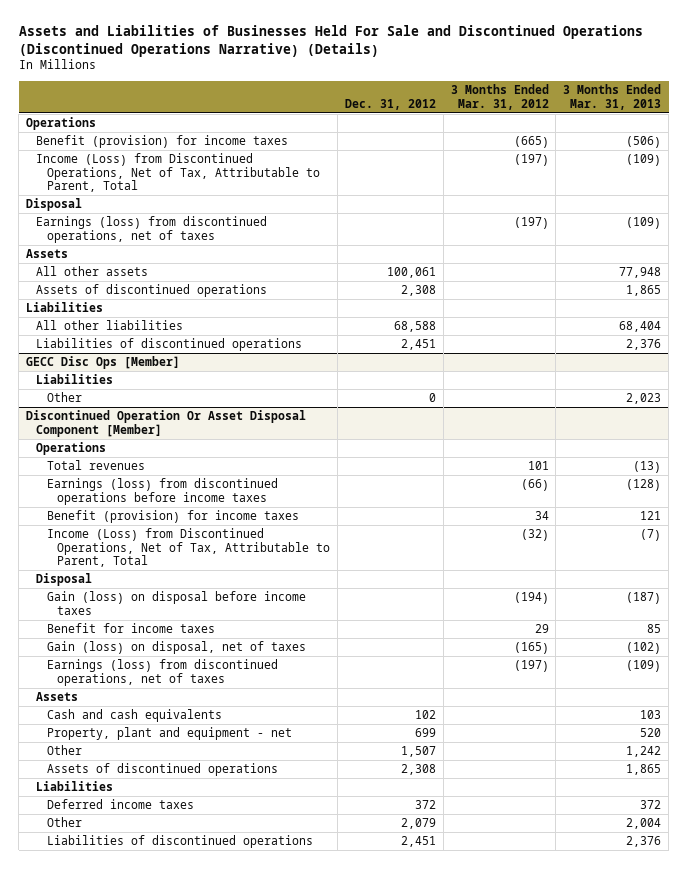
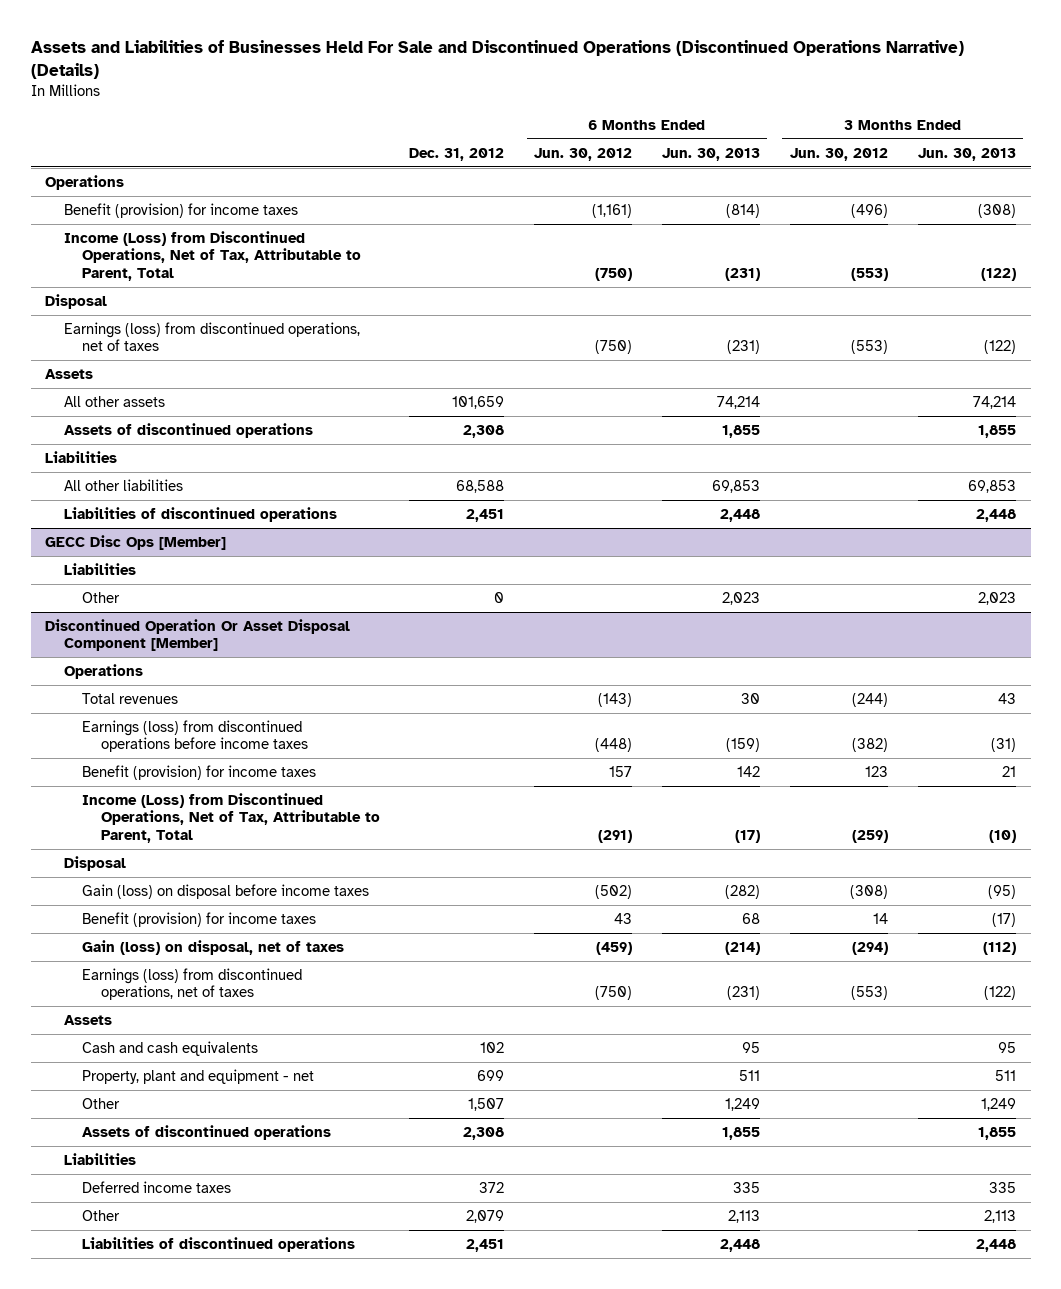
- | Dec. 31, 2012 | 3 Months Ended Mar. 31, 2012 | 3 Months Ended Mar. 31, 2013
+ | Dec. 31, 2012 | 6 Months Ended Jun. 30, 2012 | 6 Months Ended Jun. 30, 2013 | 3 Months Ended Jun. 30, 2012 | 3 Months Ended Jun. 30, 2013
- All other assets | 100,061 | | 77,948
+ All other assets | 101,659 | | 74,214 | | 74,214
@ Discontinued Operation Or Asset Disposal Component [Member]
- Benefit for income taxes | | 29 | 85
+ Benefit (provision) for income taxes | | 43 | 68 | 14 | (17)

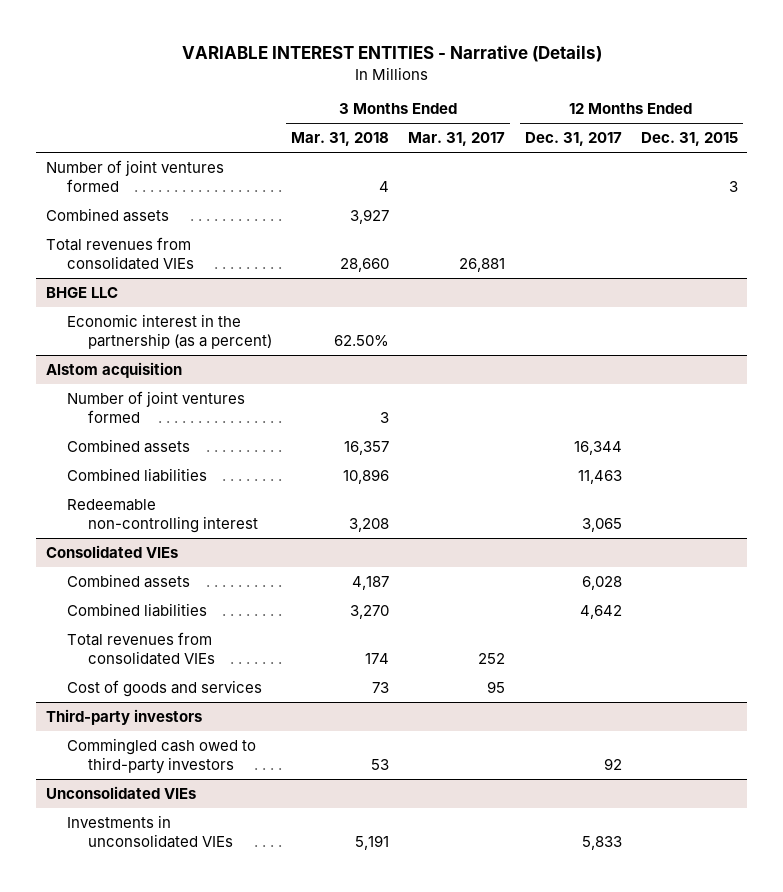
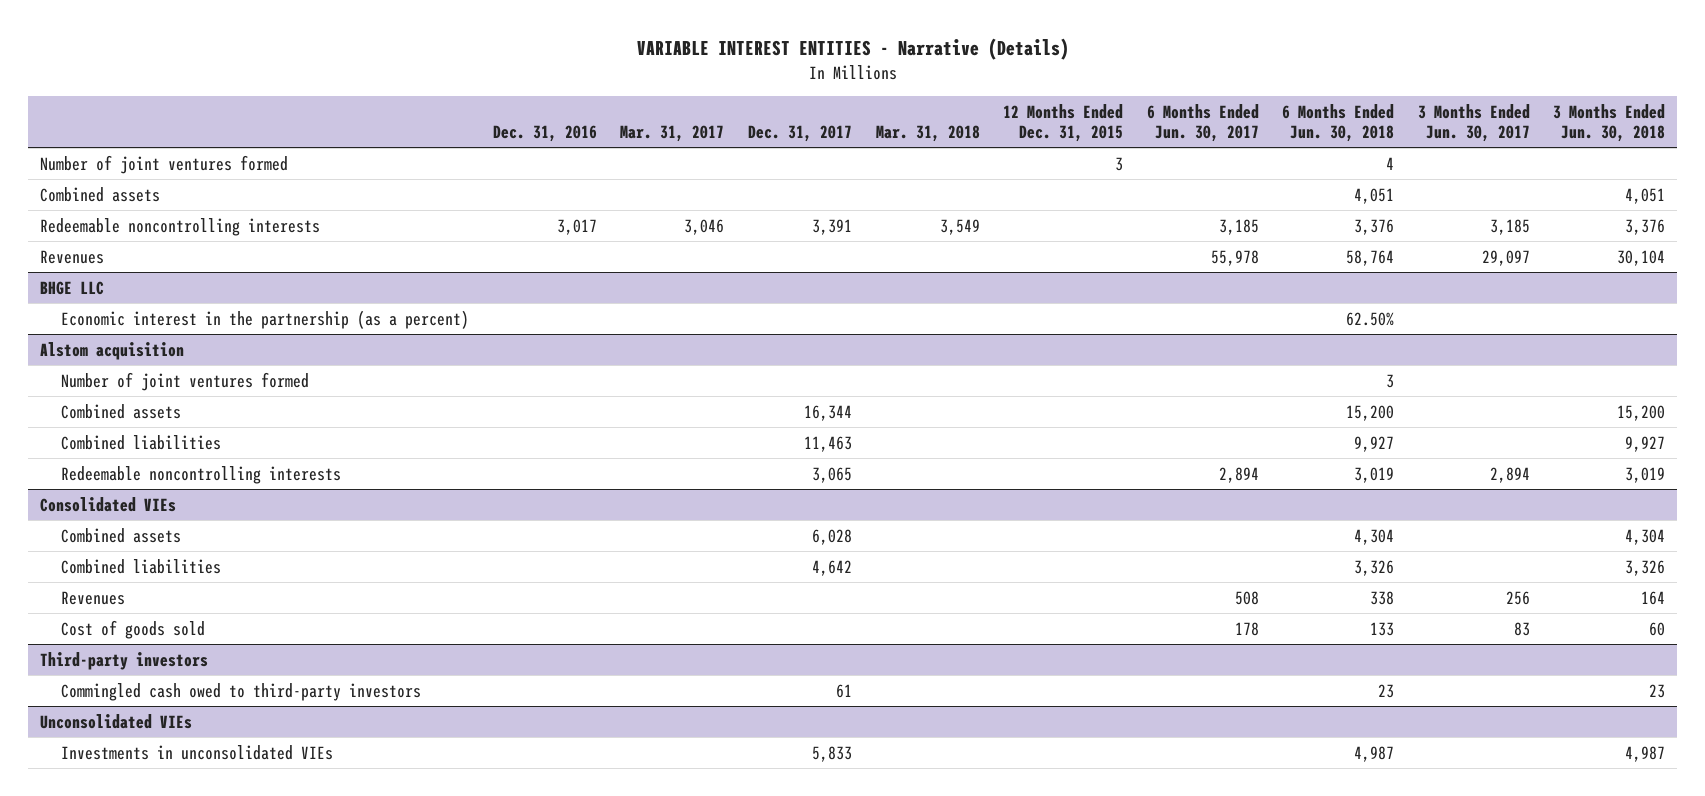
- | 3 Months Ended Mar. 31, 2018 | 3 Months Ended Mar. 31, 2017 | 12 Months Ended Dec. 31, 2017 | 12 Months Ended Dec. 31, 2015
+ | Dec. 31, 2016 | Mar. 31, 2017 | Dec. 31, 2017 | Mar. 31, 2018 | 12 Months Ended Dec. 31, 2015 | 6 Months Ended Jun. 30, 2017 | 6 Months Ended Jun. 30, 2018 | 3 Months Ended Jun. 30, 2017 | 3 Months Ended Jun. 30, 2018
- Total revenues from consolidated VIEs | 28,660 | 26,881 | |
+ Redeemable noncontrolling interests | 3,017 | 3,046 | 3,391 | 3,549 | | 3,185 | 3,376 | 3,185 | 3,376
+ Revenues | | | | | | 55,978 | 58,764 | 29,097 | 30,104
@ Alstom acquisition
- Redeemable non-controlling interest | 3,208 | | 3,065 |
+ Redeemable noncontrolling interests | | | 3,065 | | | 2,894 | 3,019 | 2,894 | 3,019
@ Consolidated VIEs
- Total revenues from consolidated VIEs | 174 | 252 | |
- Cost of goods and services | 73 | 95 | |
+ Revenues | | | | | | 508 | 338 | 256 | 164
+ Cost of goods sold | | | | | | 178 | 133 | 83 | 60

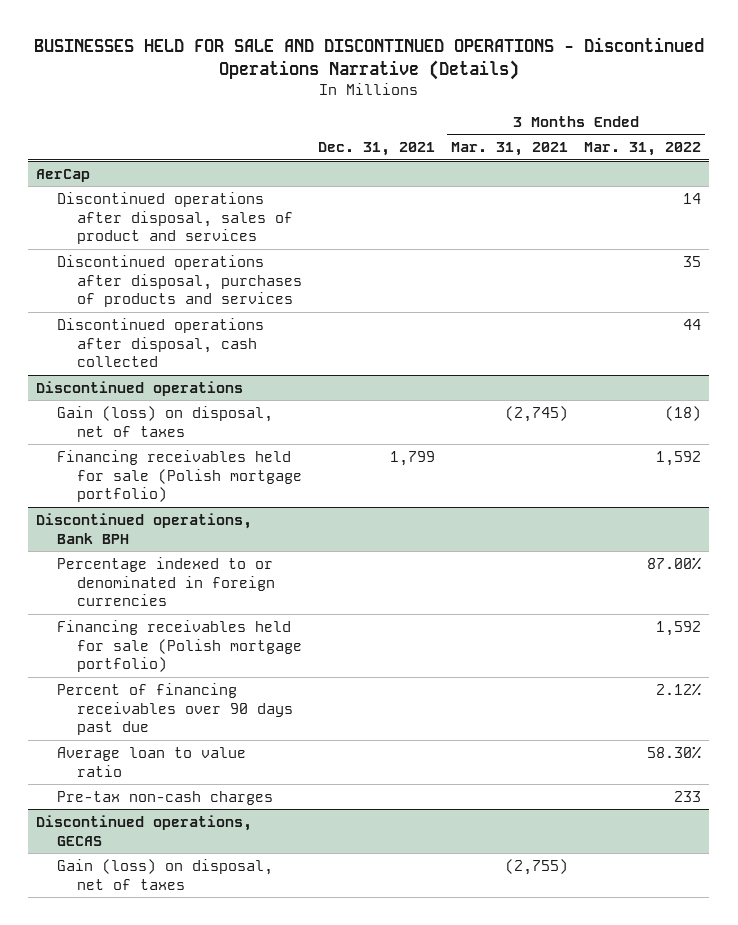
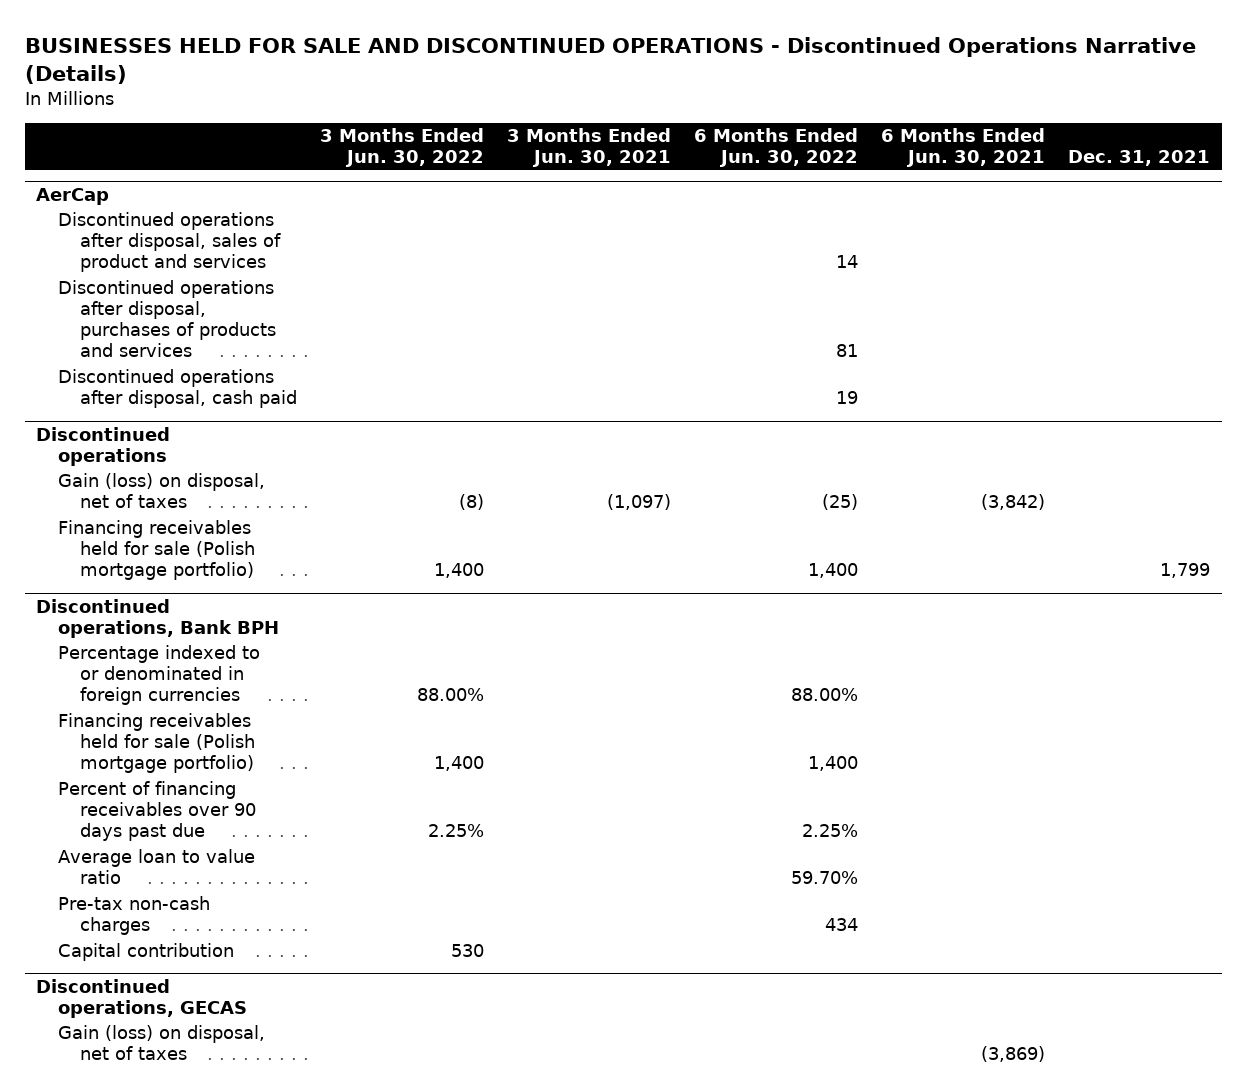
- | Dec. 31, 2021 | 3 Months Ended Mar. 31, 2021 | 3 Months Ended Mar. 31, 2022
+ | 3 Months Ended Jun. 30, 2022 | 3 Months Ended Jun. 30, 2021 | 6 Months Ended Jun. 30, 2022 | 6 Months Ended Jun. 30, 2021 | Dec. 31, 2021
@ AerCap
- Discontinued operations after disposal, cash collected | | | 44
+ Discontinued operations after disposal, cash paid | | | 19 | |
@ Discontinued operations, Bank BPH
+ Capital contribution | 530 | | | |

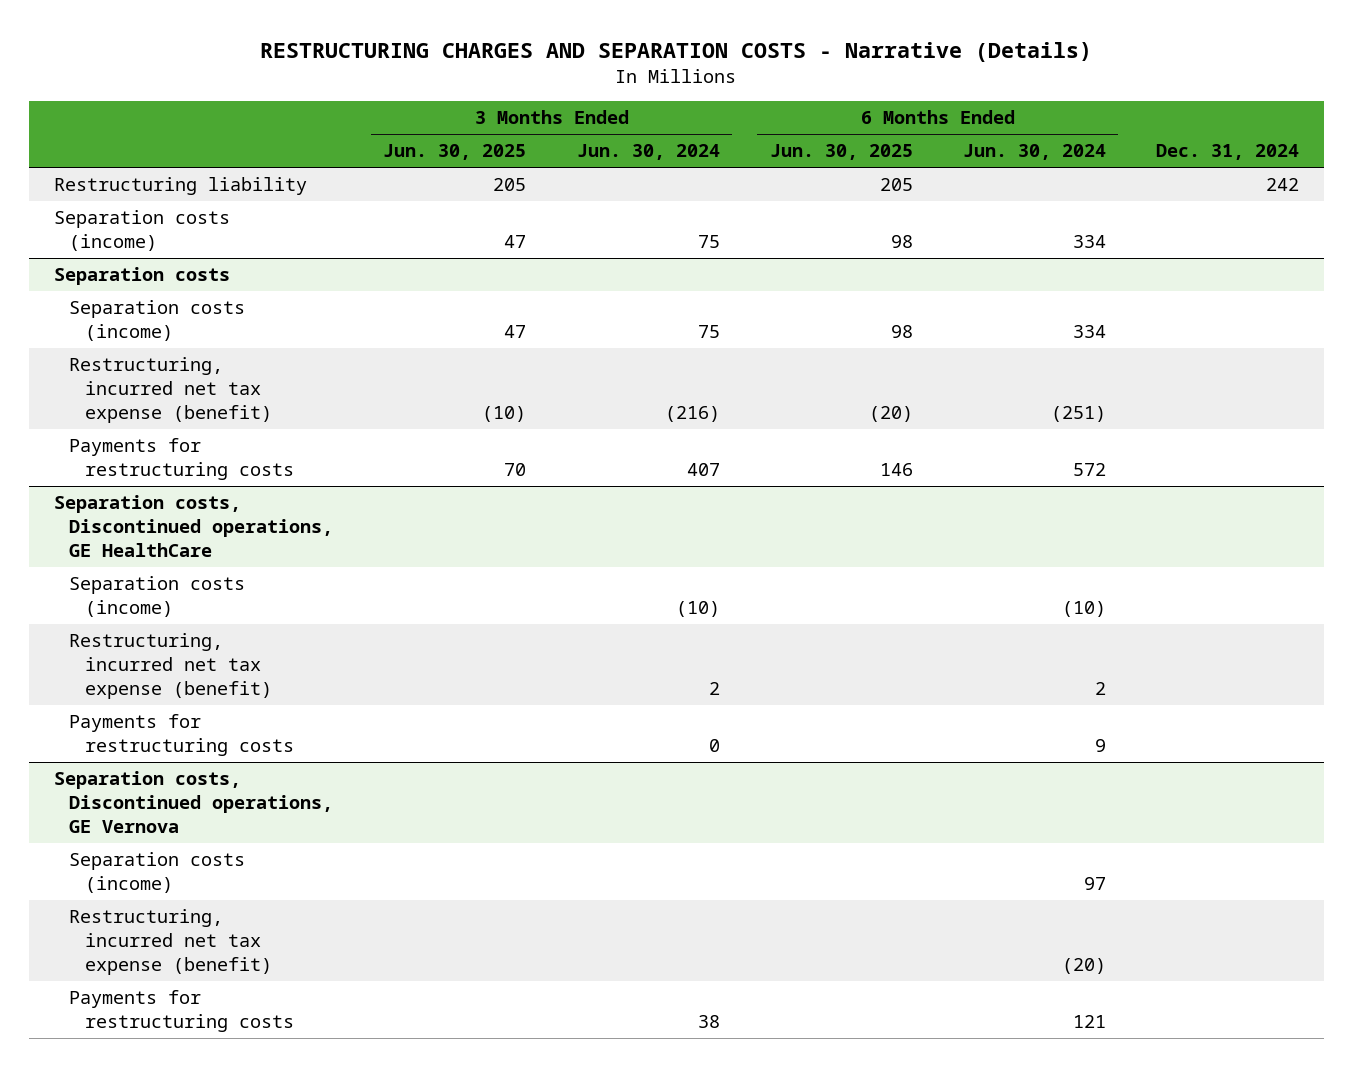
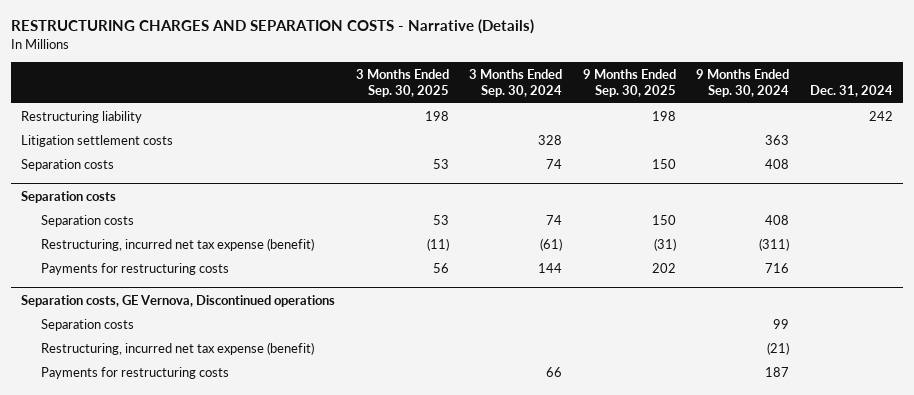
- | 3 Months Ended Jun. 30, 2025 | 3 Months Ended Jun. 30, 2024 | 6 Months Ended Jun. 30, 2025 | 6 Months Ended Jun. 30, 2024 | Dec. 31, 2024
+ | 3 Months Ended Sep. 30, 2025 | 3 Months Ended Sep. 30, 2024 | 9 Months Ended Sep. 30, 2025 | 9 Months Ended Sep. 30, 2024 | Dec. 31, 2024
- Separation costs (income) | 47 | 75 | 98 | 334 |
+ Litigation settlement costs | | 328 | | 363 |
+ Separation costs | 53 | 74 | 150 | 408 |
@ Separation costs
- Separation costs (income) | 47 | 75 | 98 | 334 |
+ Separation costs | 53 | 74 | 150 | 408 |
- Separation costs, Discontinued operations, GE HealthCare
- Separation costs (income) | | (10) | | (10) |
- Restructuring, incurred net tax expense (benefit) | | 2 | | 2 |
- Payments for restructuring costs | | 0 | | 9 |
- Separation costs, Discontinued operations, GE Vernova
- Separation costs (income) | | | | 97 |
+ Separation costs, GE Vernova, Discontinued operations
+ Separation costs | | | | 99 |

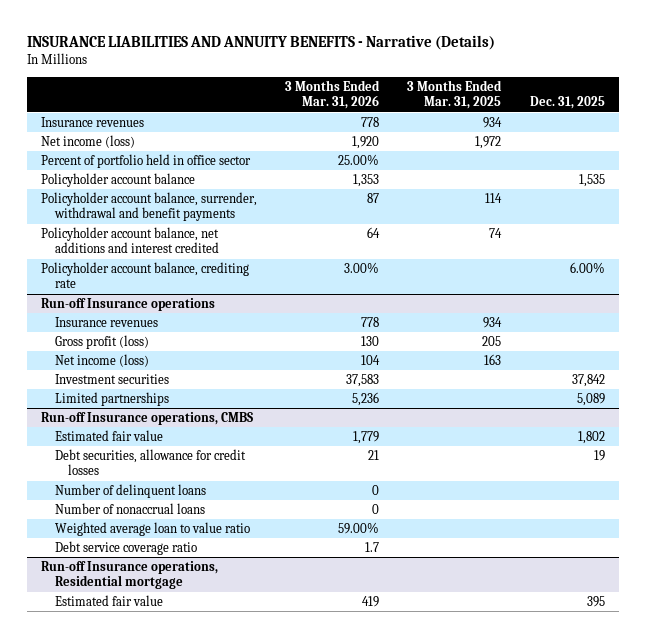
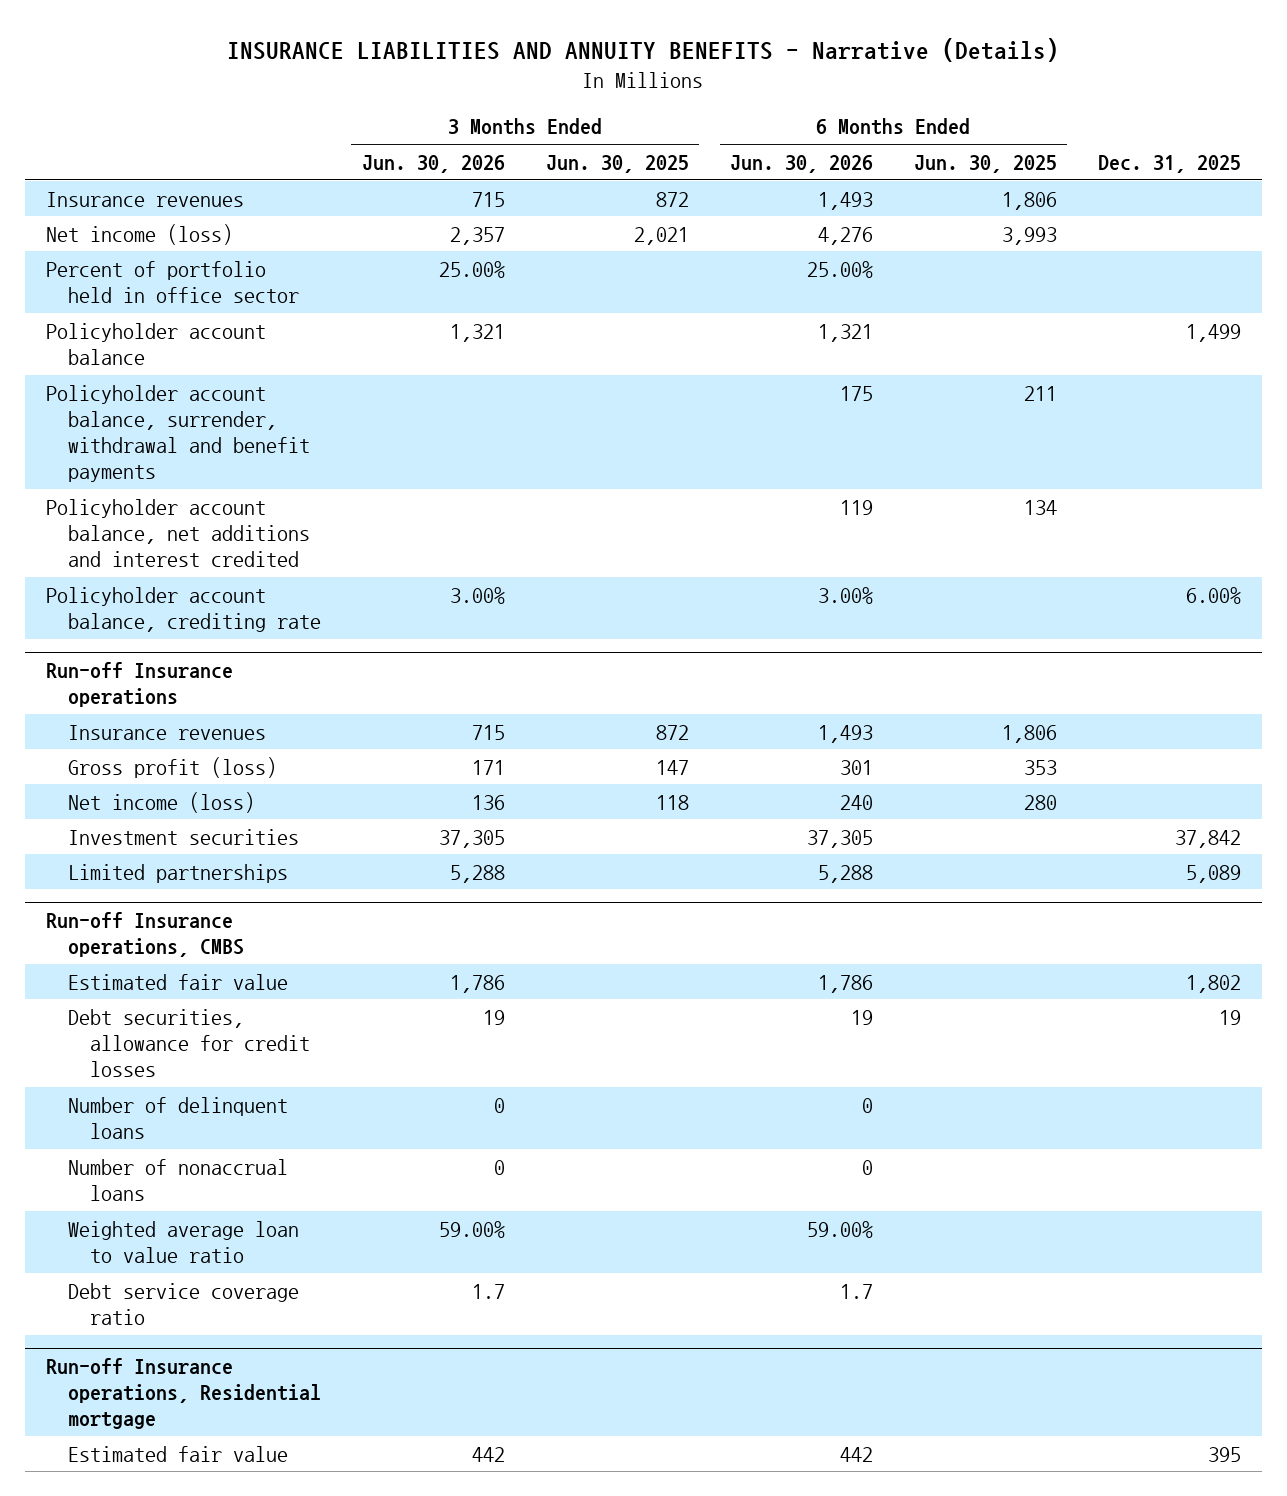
- | 3 Months Ended Mar. 31, 2026 | 3 Months Ended Mar. 31, 2025 | Dec. 31, 2025
+ | 3 Months Ended Jun. 30, 2026 | 3 Months Ended Jun. 30, 2025 | 6 Months Ended Jun. 30, 2026 | 6 Months Ended Jun. 30, 2025 | Dec. 31, 2025
- Policyholder account balance | 1,353 | | 1,535
+ Policyholder account balance | 1,321 | | 1,321 | | 1,499

